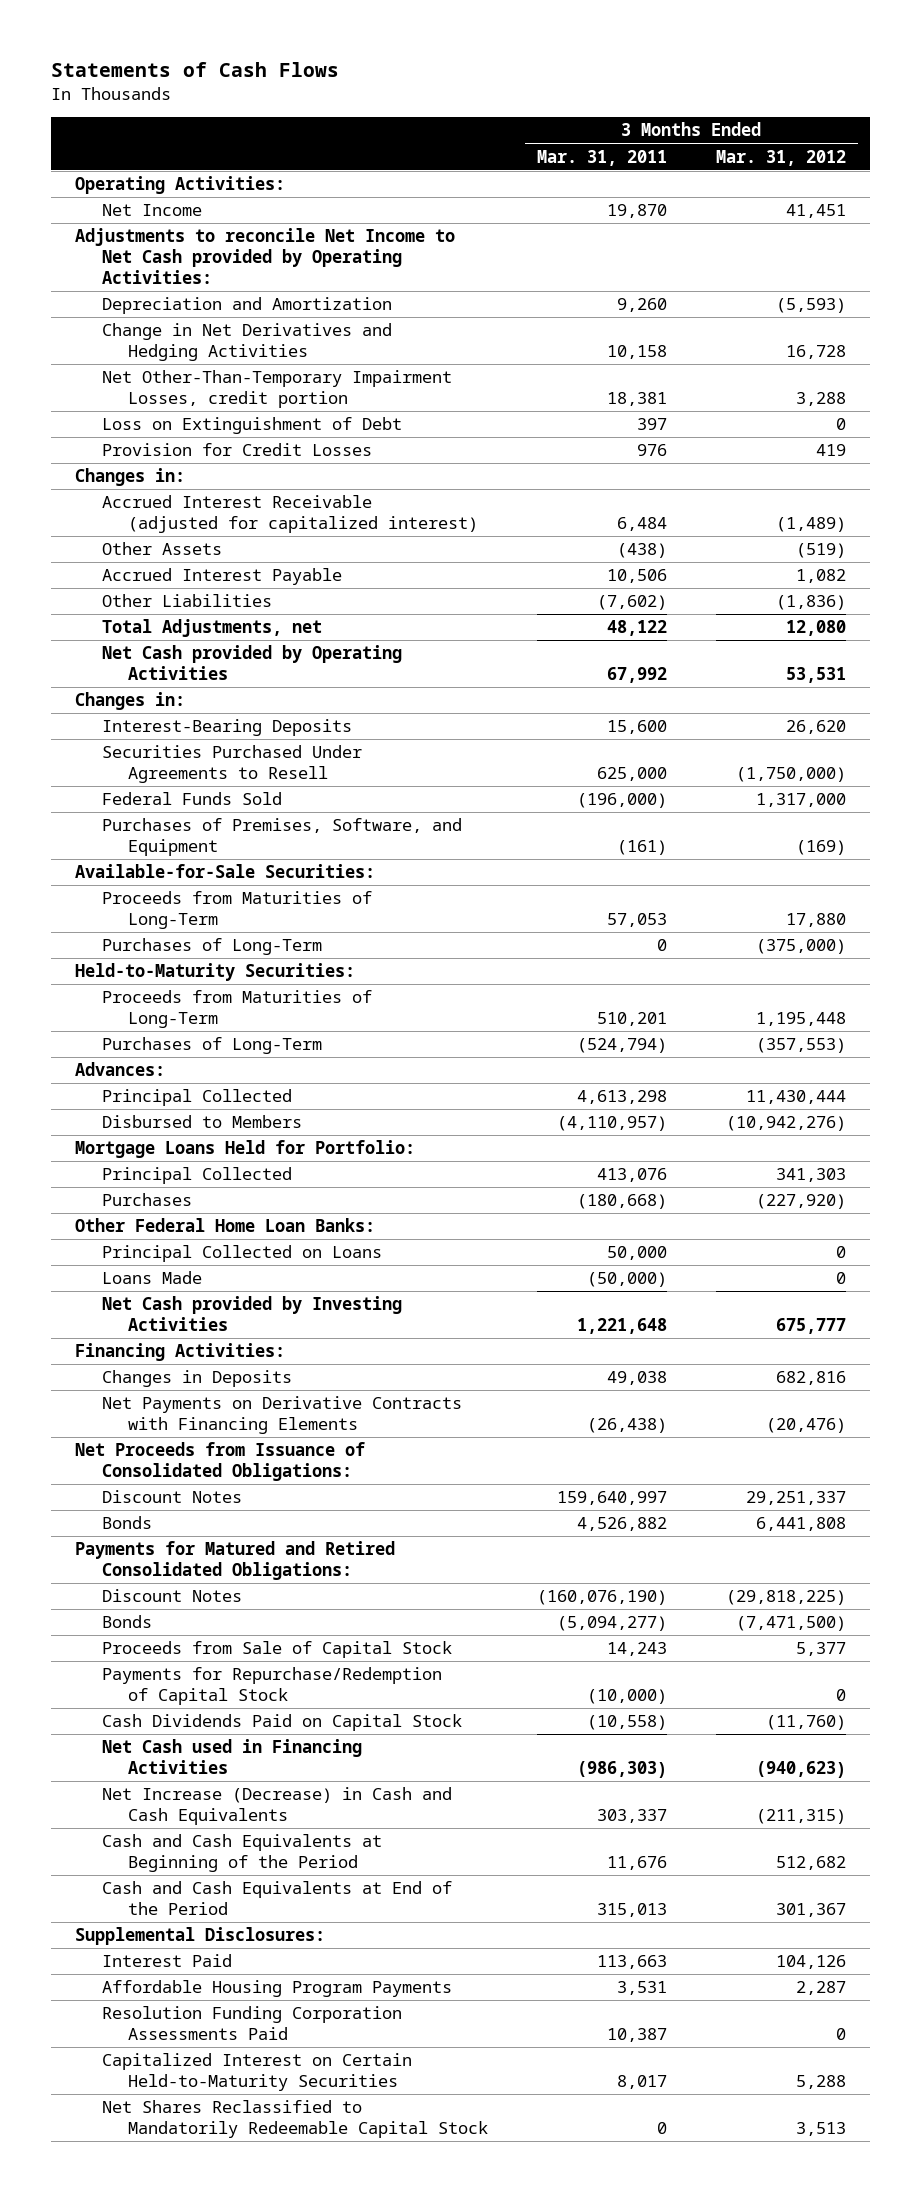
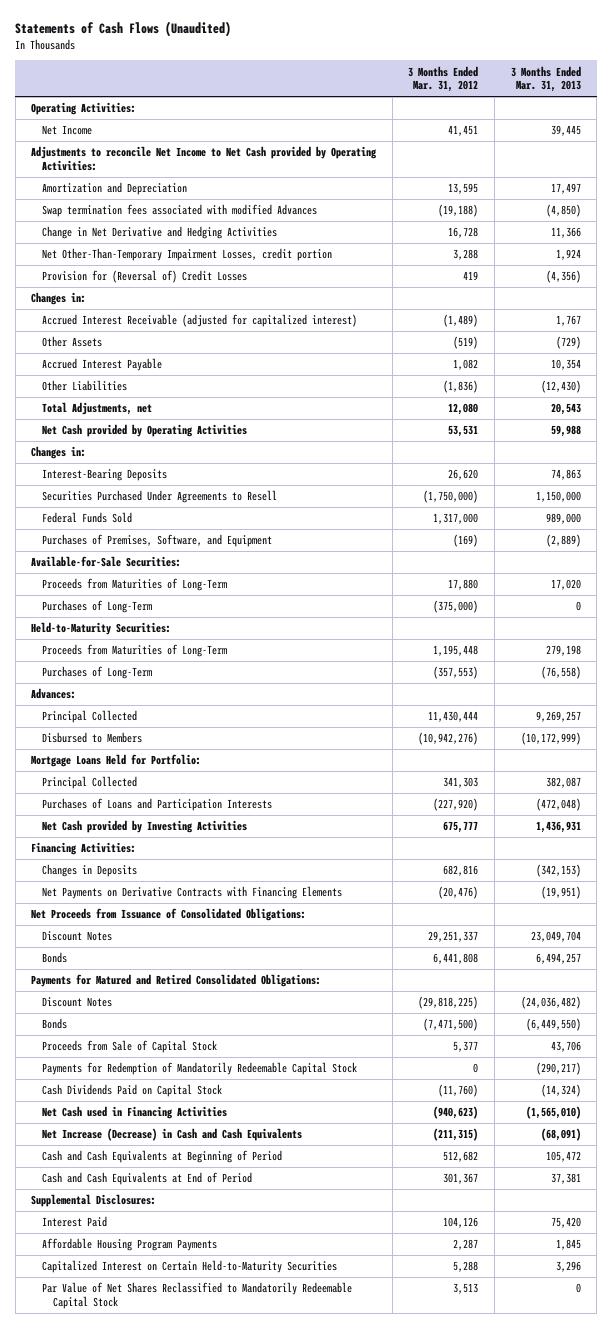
- Statements of Cash Flows
+ Statements of Cash Flows (Unaudited)
- | 3 Months Ended Mar. 31, 2011 | 3 Months Ended Mar. 31, 2012
+ | 3 Months Ended Mar. 31, 2012 | 3 Months Ended Mar. 31, 2013
- Depreciation and Amortization | 9,260 | (5,593)
- Change in Net Derivatives and Hedging Activities | 10,158 | 16,728
+ Amortization and Depreciation | 13,595 | 17,497
+ Swap termination fees associated with modified Advances | (19,188) | (4,850)
+ Change in Net Derivative and Hedging Activities | 16,728 | 11,366
- Loss on Extinguishment of Debt | 397 | 0
- Provision for Credit Losses | 976 | 419
+ Provision for (Reversal of) Credit Losses | 419 | (4,356)
- Purchases | (180,668) | (227,920)
- Other Federal Home Loan Banks:
- Principal Collected on Loans | 50,000 | 0
- Loans Made | (50,000) | 0
+ Purchases of Loans and Participation Interests | (227,920) | (472,048)
- Payments for Repurchase/Redemption of Capital Stock | (10,000) | 0
+ Payments for Redemption of Mandatorily Redeemable Capital Stock | 0 | (290,217)
- Cash and Cash Equivalents at Beginning of the Period | 11,676 | 512,682
- Cash and Cash Equivalents at End of the Period | 315,013 | 301,367
+ Cash and Cash Equivalents at Beginning of Period | 512,682 | 105,472
+ Cash and Cash Equivalents at End of Period | 301,367 | 37,381
- Resolution Funding Corporation Assessments Paid | 10,387 | 0
- Net Shares Reclassified to Mandatorily Redeemable Capital Stock | 0 | 3,513
+ Par Value of Net Shares Reclassified to Mandatorily Redeemable Capital Stock | 3,513 | 0

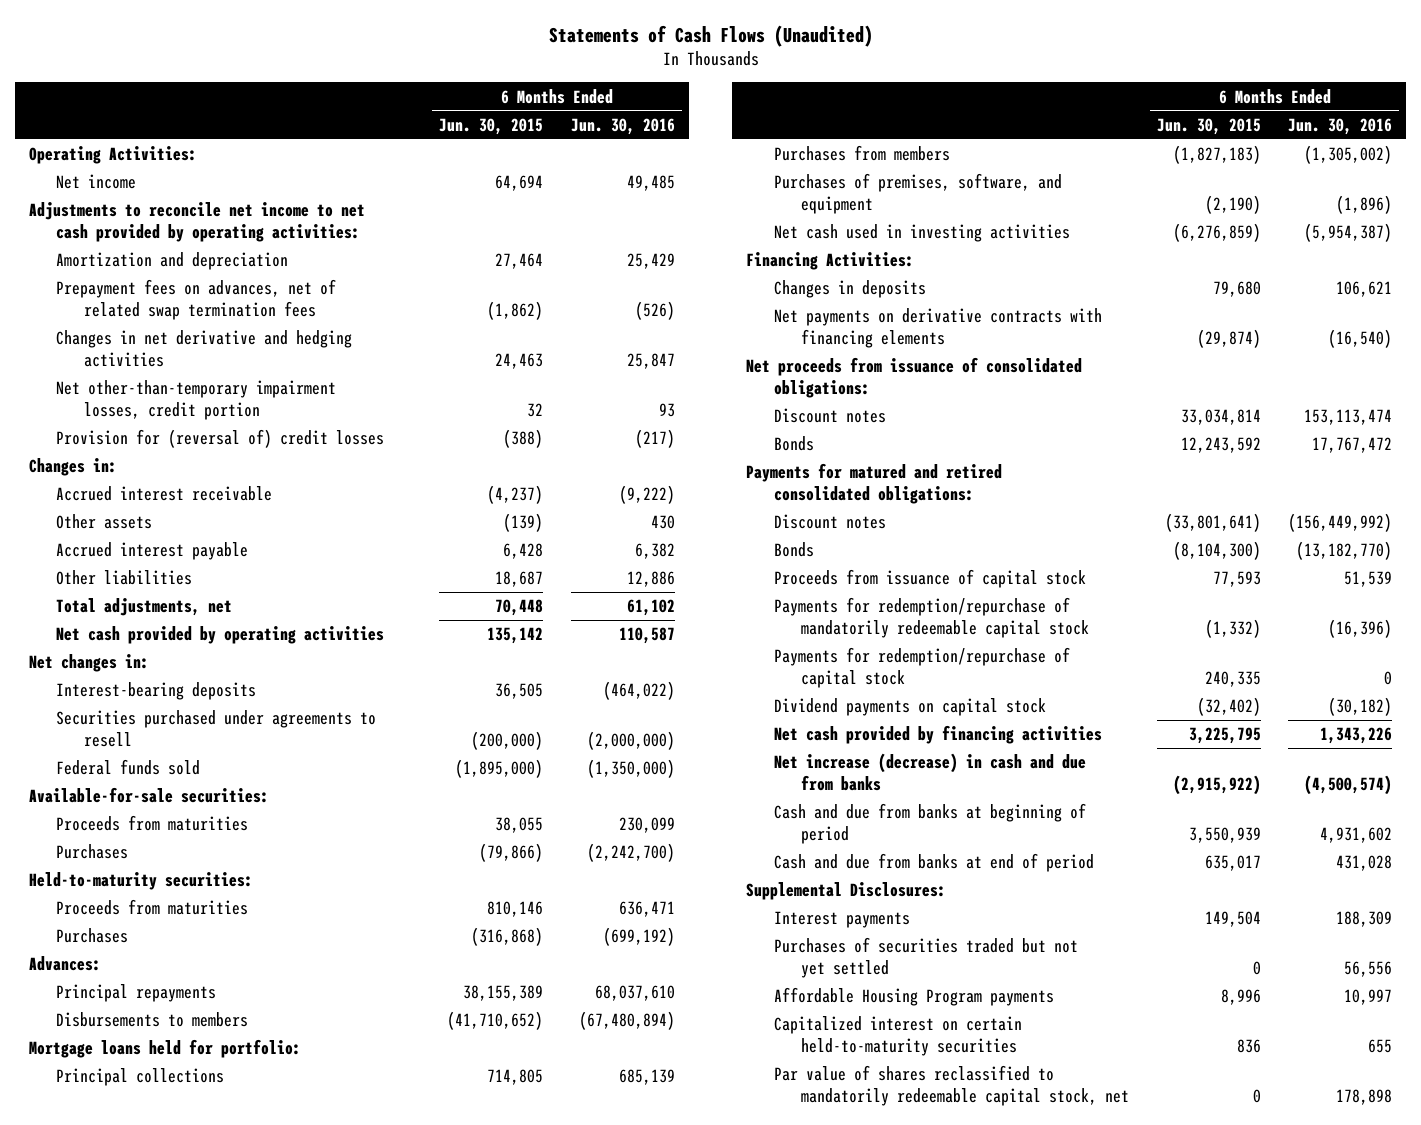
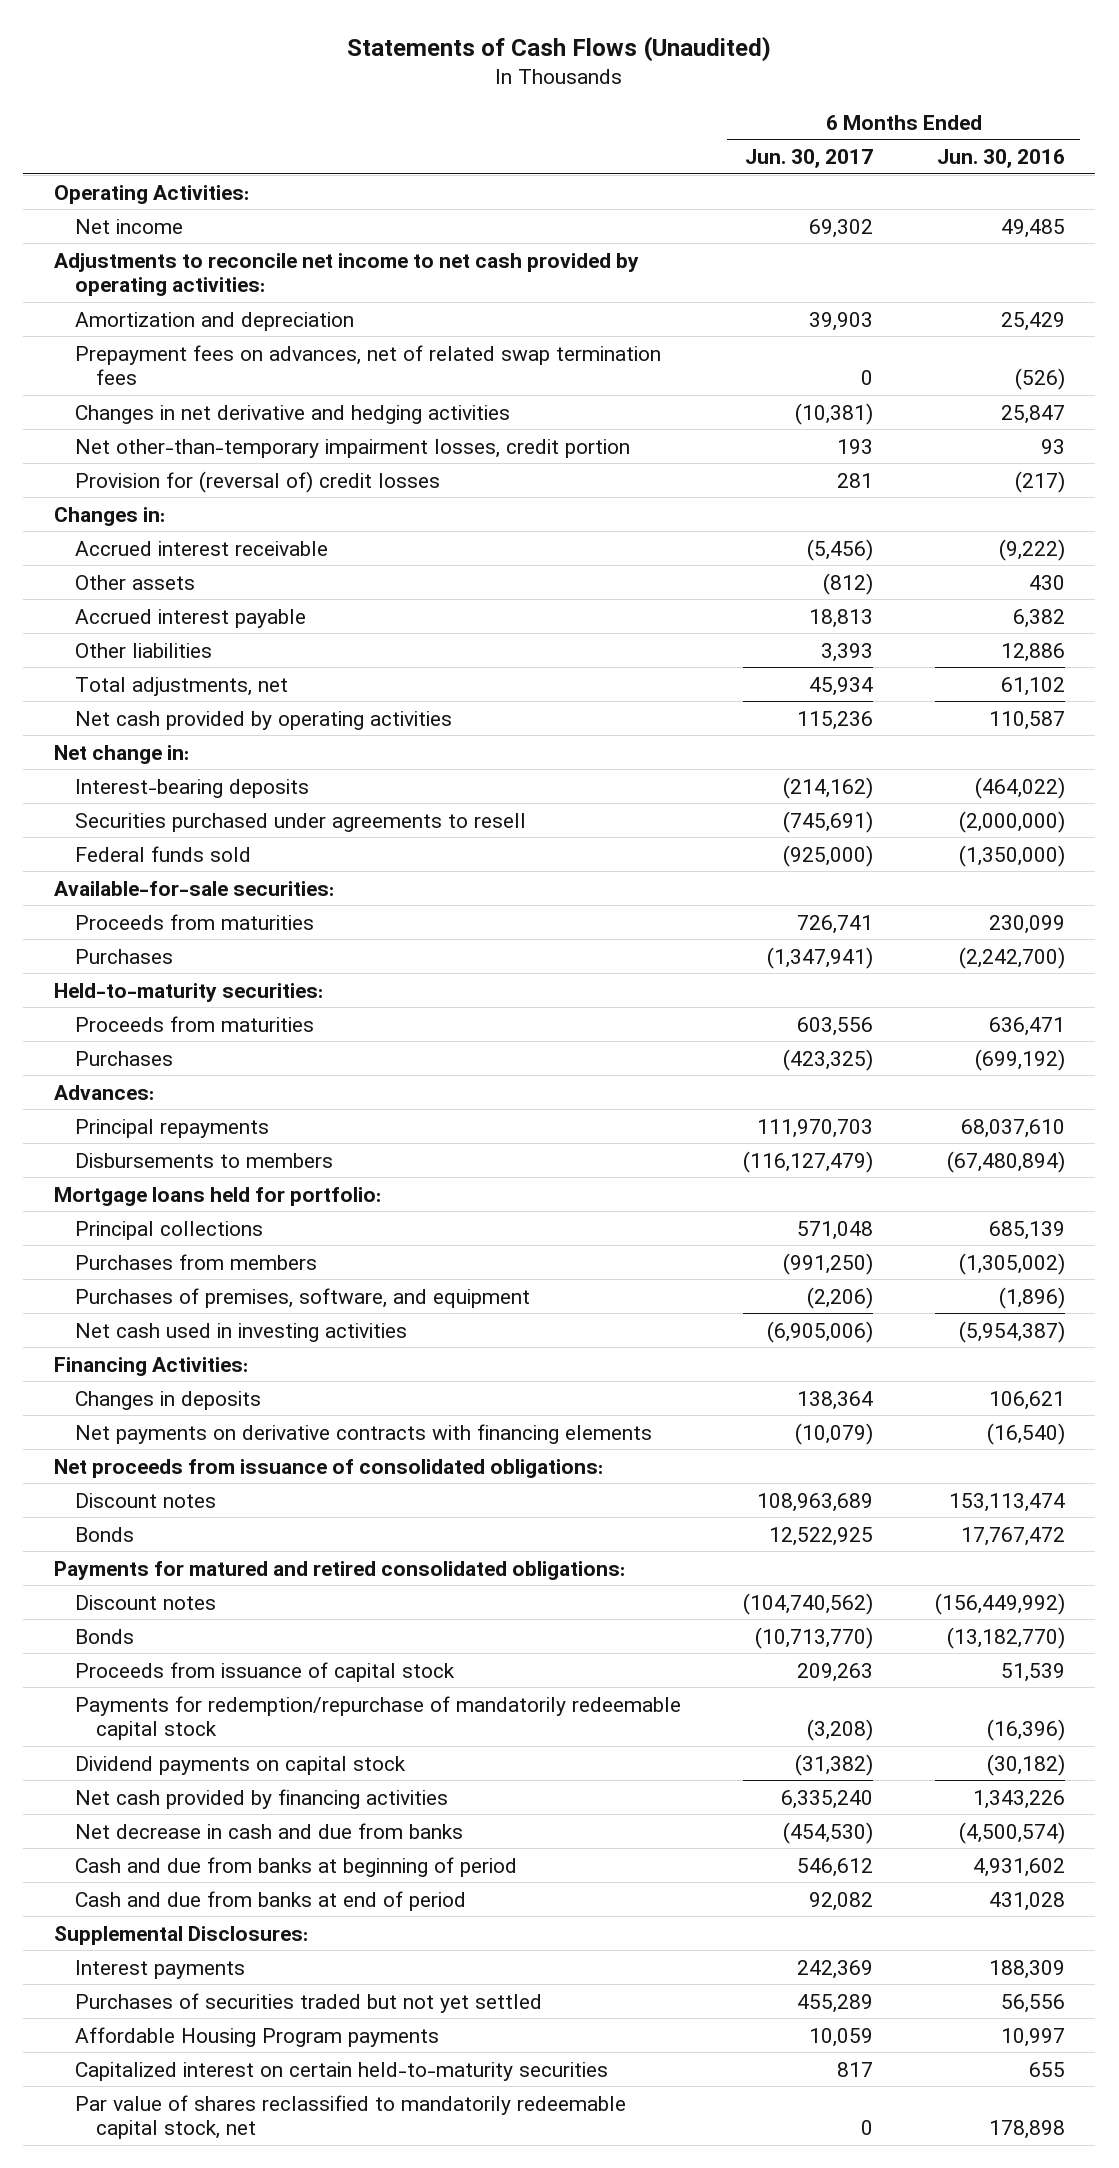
- | 6 Months Ended Jun. 30, 2015 | 6 Months Ended Jun. 30, 2016
+ | 6 Months Ended Jun. 30, 2017 | 6 Months Ended Jun. 30, 2016
- Net changes in:
+ Net change in:
- Payments for redemption/repurchase of capital stock | 240,335 | 0
- Net increase (decrease) in cash and due from banks | (2,915,922) | (4,500,574)
+ Net decrease in cash and due from banks | (454,530) | (4,500,574)

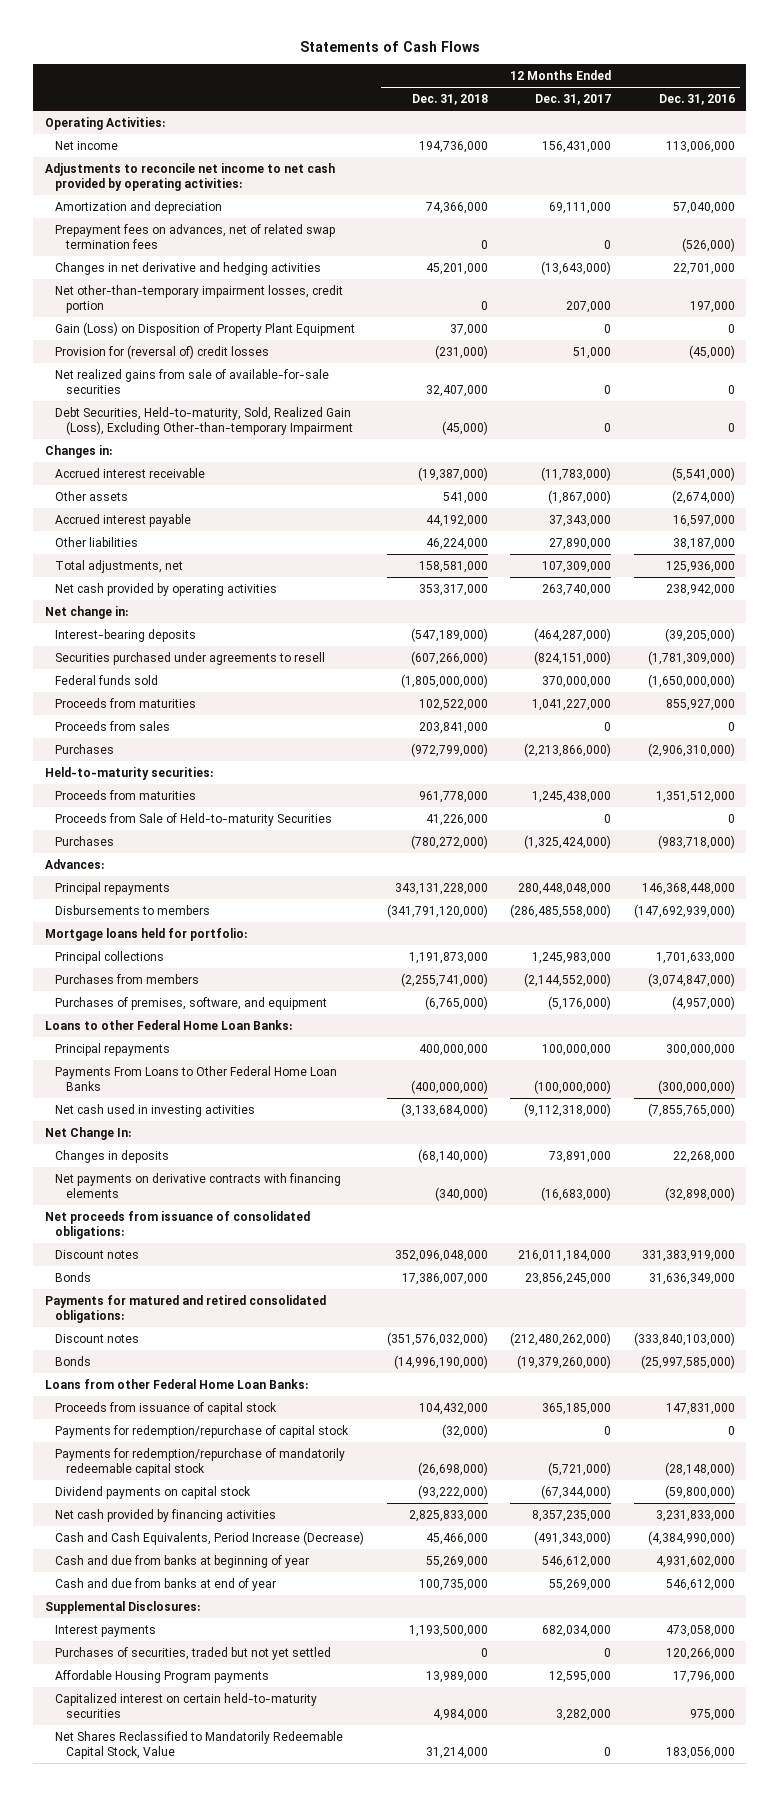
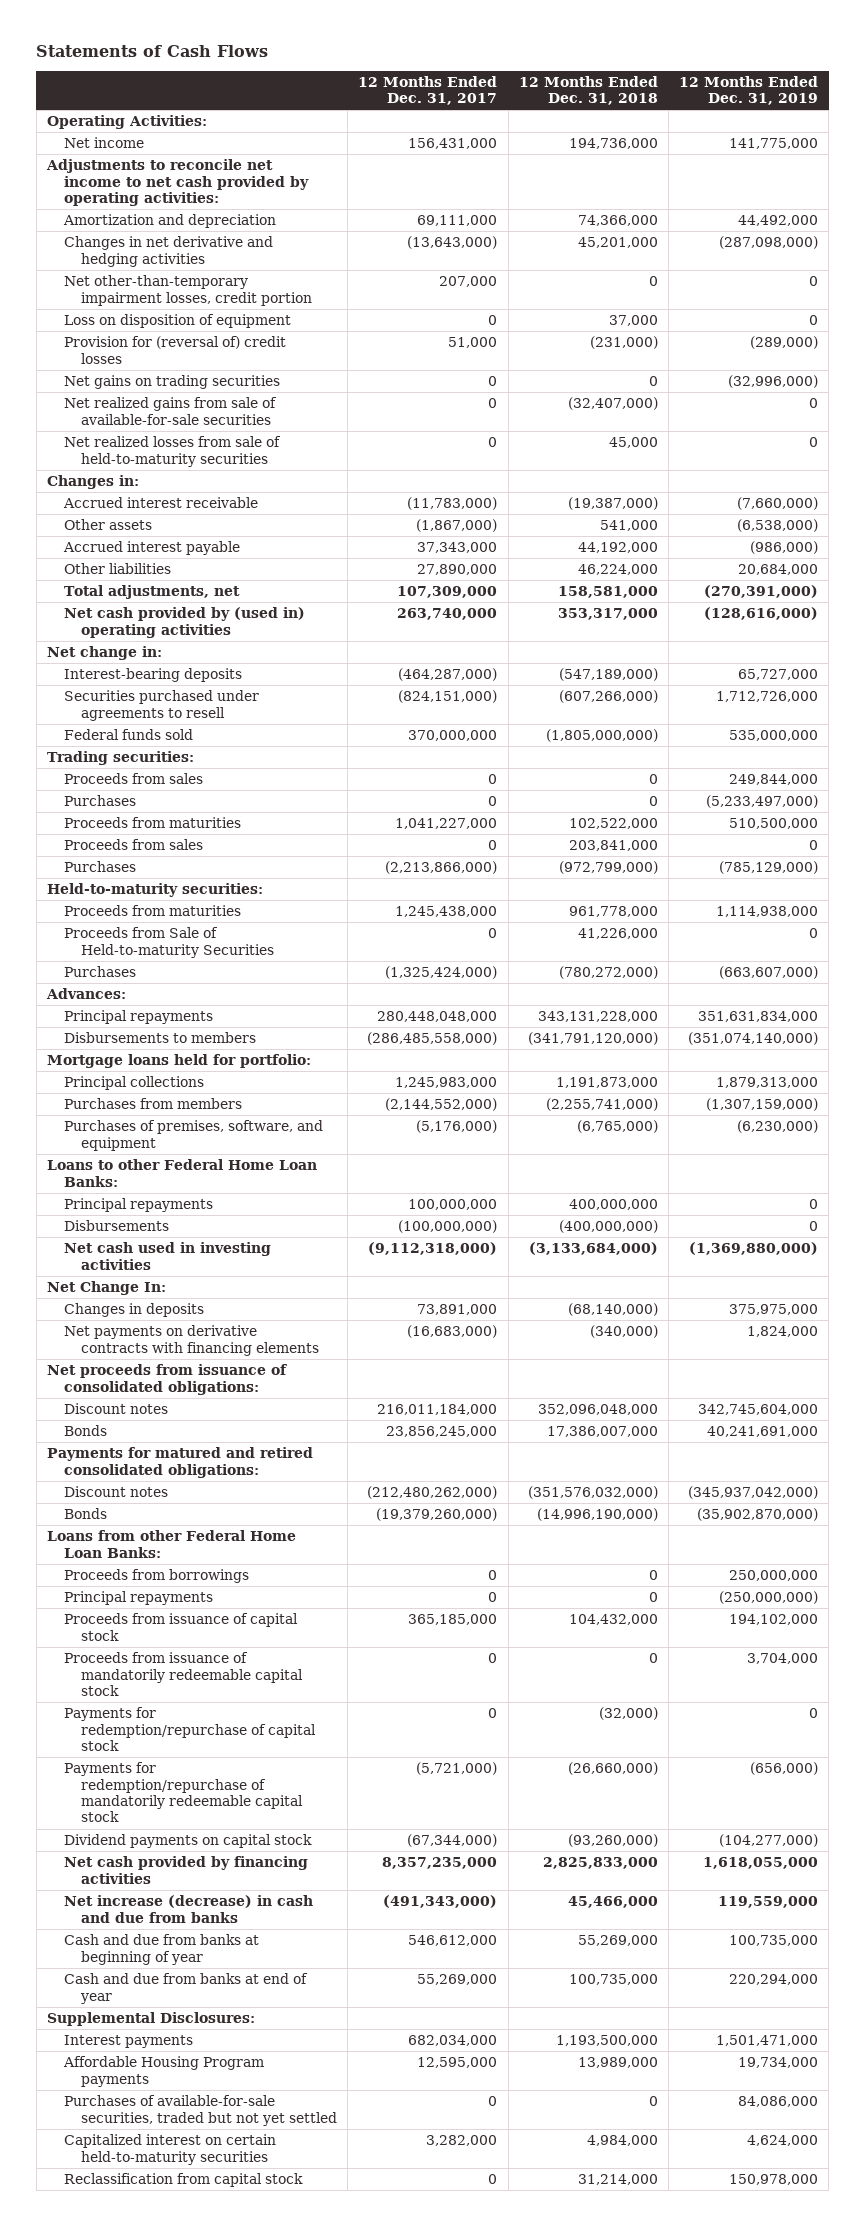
- | 12 Months Ended Dec. 31, 2018 | 12 Months Ended Dec. 31, 2017 | 12 Months Ended Dec. 31, 2016
+ | 12 Months Ended Dec. 31, 2017 | 12 Months Ended Dec. 31, 2018 | 12 Months Ended Dec. 31, 2019
- Prepayment fees on advances, net of related swap termination fees | 0 | 0 | (526,000)
- Gain (Loss) on Disposition of Property Plant Equipment | 37,000 | 0 | 0
+ Loss on disposition of equipment | 0 | 37,000 | 0
- Net realized gains from sale of available-for-sale securities | 32,407,000 | 0 | 0
- Debt Securities, Held-to-maturity, Sold, Realized Gain (Loss), Excluding Other-than-temporary Impairment | (45,000) | 0 | 0
+ Net gains on trading securities | 0 | 0 | (32,996,000)
+ Net realized gains from sale of available-for-sale securities | 0 | (32,407,000) | 0
+ Net realized losses from sale of held-to-maturity securities | 0 | 45,000 | 0
- Net cash provided by operating activities | 353,317,000 | 263,740,000 | 238,942,000
+ Net cash provided by (used in) operating activities | 263,740,000 | 353,317,000 | (128,616,000)
+ Trading securities:
+ Proceeds from sales | 0 | 0 | 249,844,000
+ Purchases | 0 | 0 | (5,233,497,000)
- Payments From Loans to Other Federal Home Loan Banks | (400,000,000) | (100,000,000) | (300,000,000)
+ Disbursements | (100,000,000) | (400,000,000) | 0
+ Proceeds from borrowings | 0 | 0 | 250,000,000
+ Principal repayments | 0 | 0 | (250,000,000)
+ Proceeds from issuance of mandatorily redeemable capital stock | 0 | 0 | 3,704,000
- Payments for redemption/repurchase of mandatorily redeemable capital stock | (26,698,000) | (5,721,000) | (28,148,000)
- Dividend payments on capital stock | (93,222,000) | (67,344,000) | (59,800,000)
+ Payments for redemption/repurchase of mandatorily redeemable capital stock | (5,721,000) | (26,660,000) | (656,000)
+ Dividend payments on capital stock | (67,344,000) | (93,260,000) | (104,277,000)
- Cash and Cash Equivalents, Period Increase (Decrease) | 45,466,000 | (491,343,000) | (4,384,990,000)
+ Net increase (decrease) in cash and due from banks | (491,343,000) | 45,466,000 | 119,559,000
- Purchases of securities, traded but not yet settled | 0 | 0 | 120,266,000
+ Purchases of available-for-sale securities, traded but not yet settled | 0 | 0 | 84,086,000
- Net Shares Reclassified to Mandatorily Redeemable Capital Stock, Value | 31,214,000 | 0 | 183,056,000
+ Reclassification from capital stock | 0 | 31,214,000 | 150,978,000

